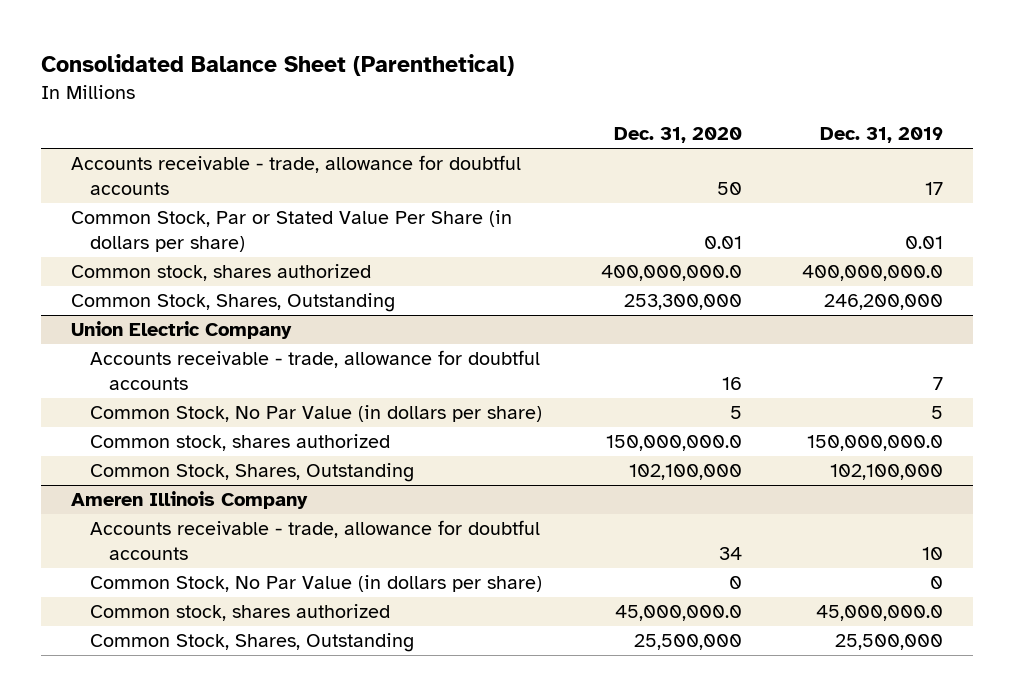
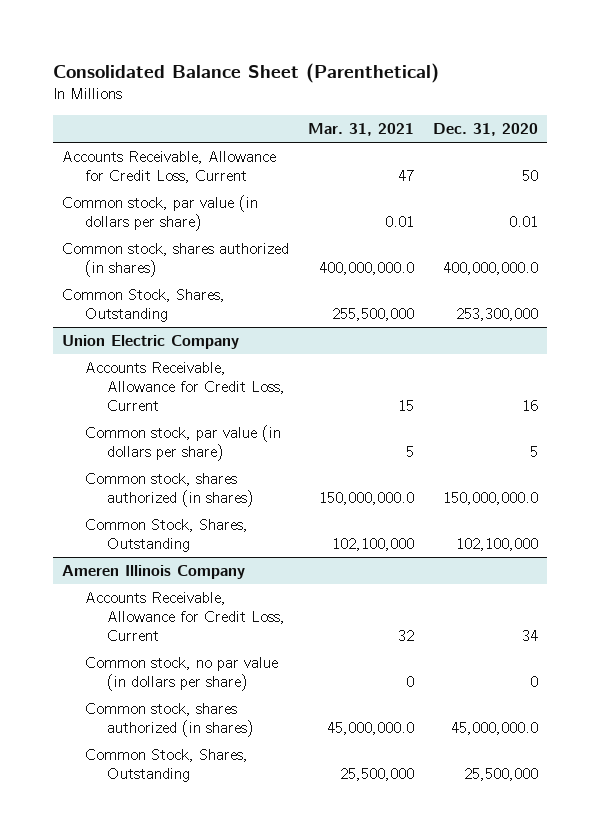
- | Dec. 31, 2020 | Dec. 31, 2019
+ | Mar. 31, 2021 | Dec. 31, 2020
- Accounts receivable - trade, allowance for doubtful accounts | 50 | 17
- Common Stock, Par or Stated Value Per Share (in dollars per share) | 0.01 | 0.01
- Common stock, shares authorized | 400,000,000.0 | 400,000,000.0
+ Accounts Receivable, Allowance for Credit Loss, Current | 47 | 50
+ Common stock, par value (in dollars per share) | 0.01 | 0.01
+ Common stock, shares authorized (in shares) | 400,000,000.0 | 400,000,000.0
@ Union Electric Company
- Accounts receivable - trade, allowance for doubtful accounts | 16 | 7
- Common Stock, No Par Value (in dollars per share) | 5 | 5
- Common stock, shares authorized | 150,000,000.0 | 150,000,000.0
+ Accounts Receivable, Allowance for Credit Loss, Current | 15 | 16
+ Common stock, par value (in dollars per share) | 5 | 5
+ Common stock, shares authorized (in shares) | 150,000,000.0 | 150,000,000.0
@ Ameren Illinois Company
- Accounts receivable - trade, allowance for doubtful accounts | 34 | 10
- Common Stock, No Par Value (in dollars per share) | 0 | 0
- Common stock, shares authorized | 45,000,000.0 | 45,000,000.0
+ Accounts Receivable, Allowance for Credit Loss, Current | 32 | 34
+ Common stock, no par value (in dollars per share) | 0 | 0
+ Common stock, shares authorized (in shares) | 45,000,000.0 | 45,000,000.0

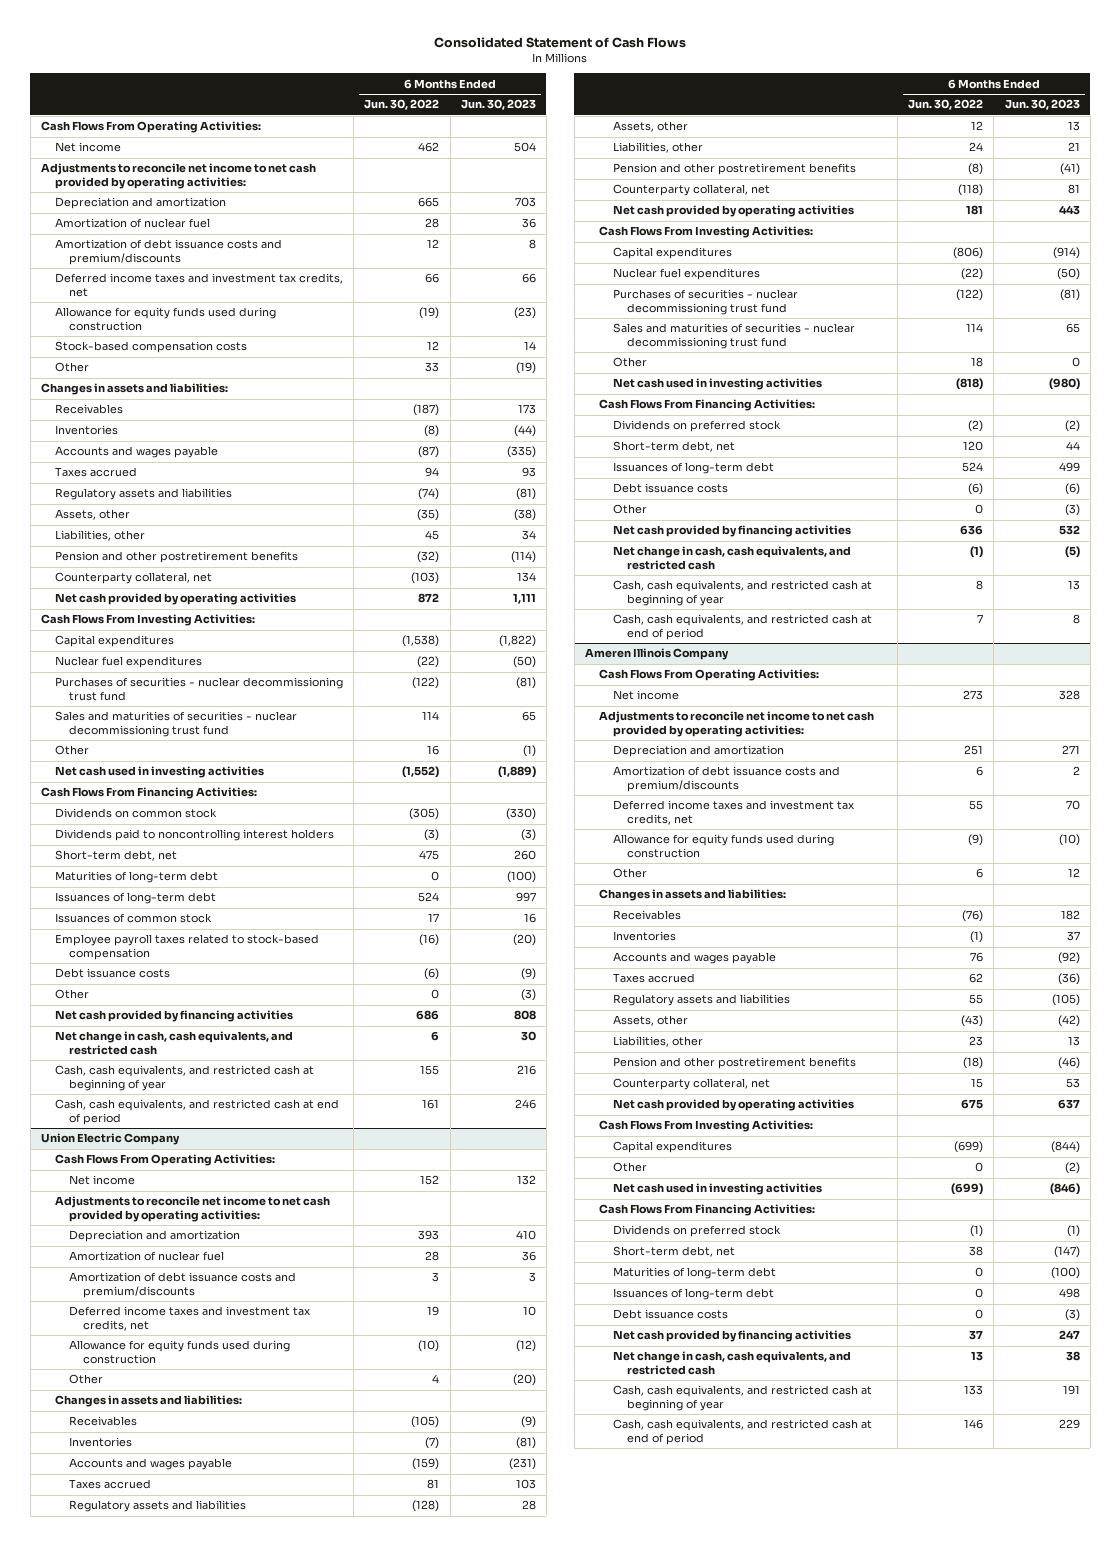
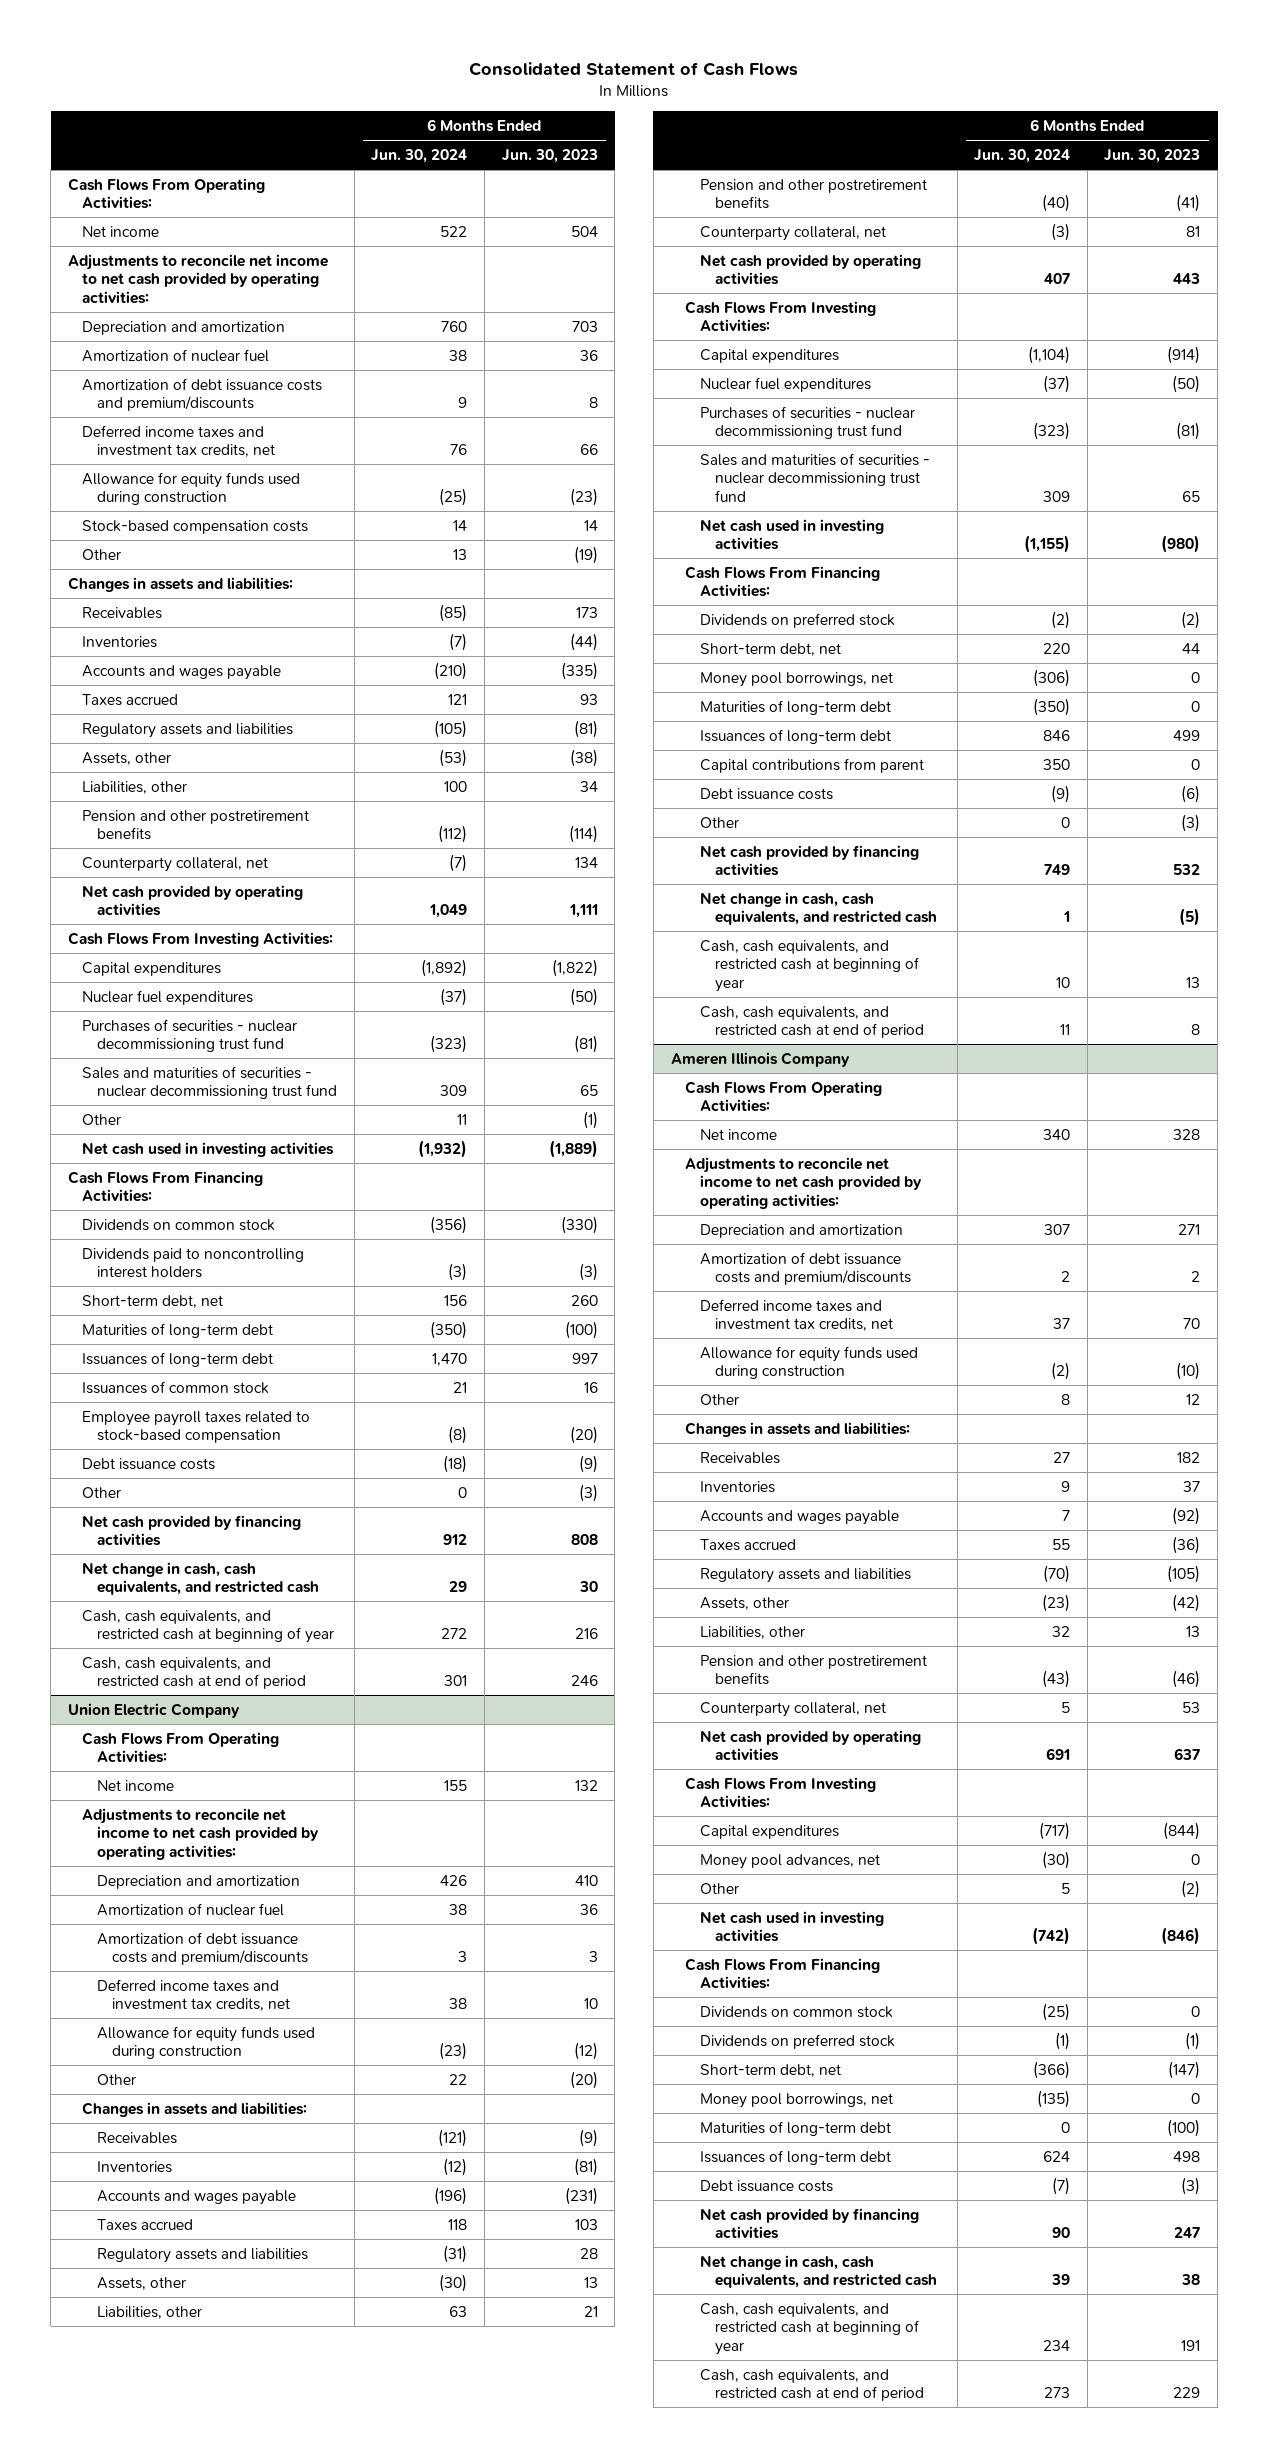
- | 6 Months Ended Jun. 30, 2022 | 6 Months Ended Jun. 30, 2023
+ | 6 Months Ended Jun. 30, 2024 | 6 Months Ended Jun. 30, 2023
@ Union Electric Company
- Other | 18 | 0
+ Money pool borrowings, net | (306) | 0
+ Maturities of long-term debt | (350) | 0
+ Capital contributions from parent | 350 | 0
@ Ameren Illinois Company
+ Money pool advances, net | (30) | 0
+ Dividends on common stock | (25) | 0
+ Money pool borrowings, net | (135) | 0

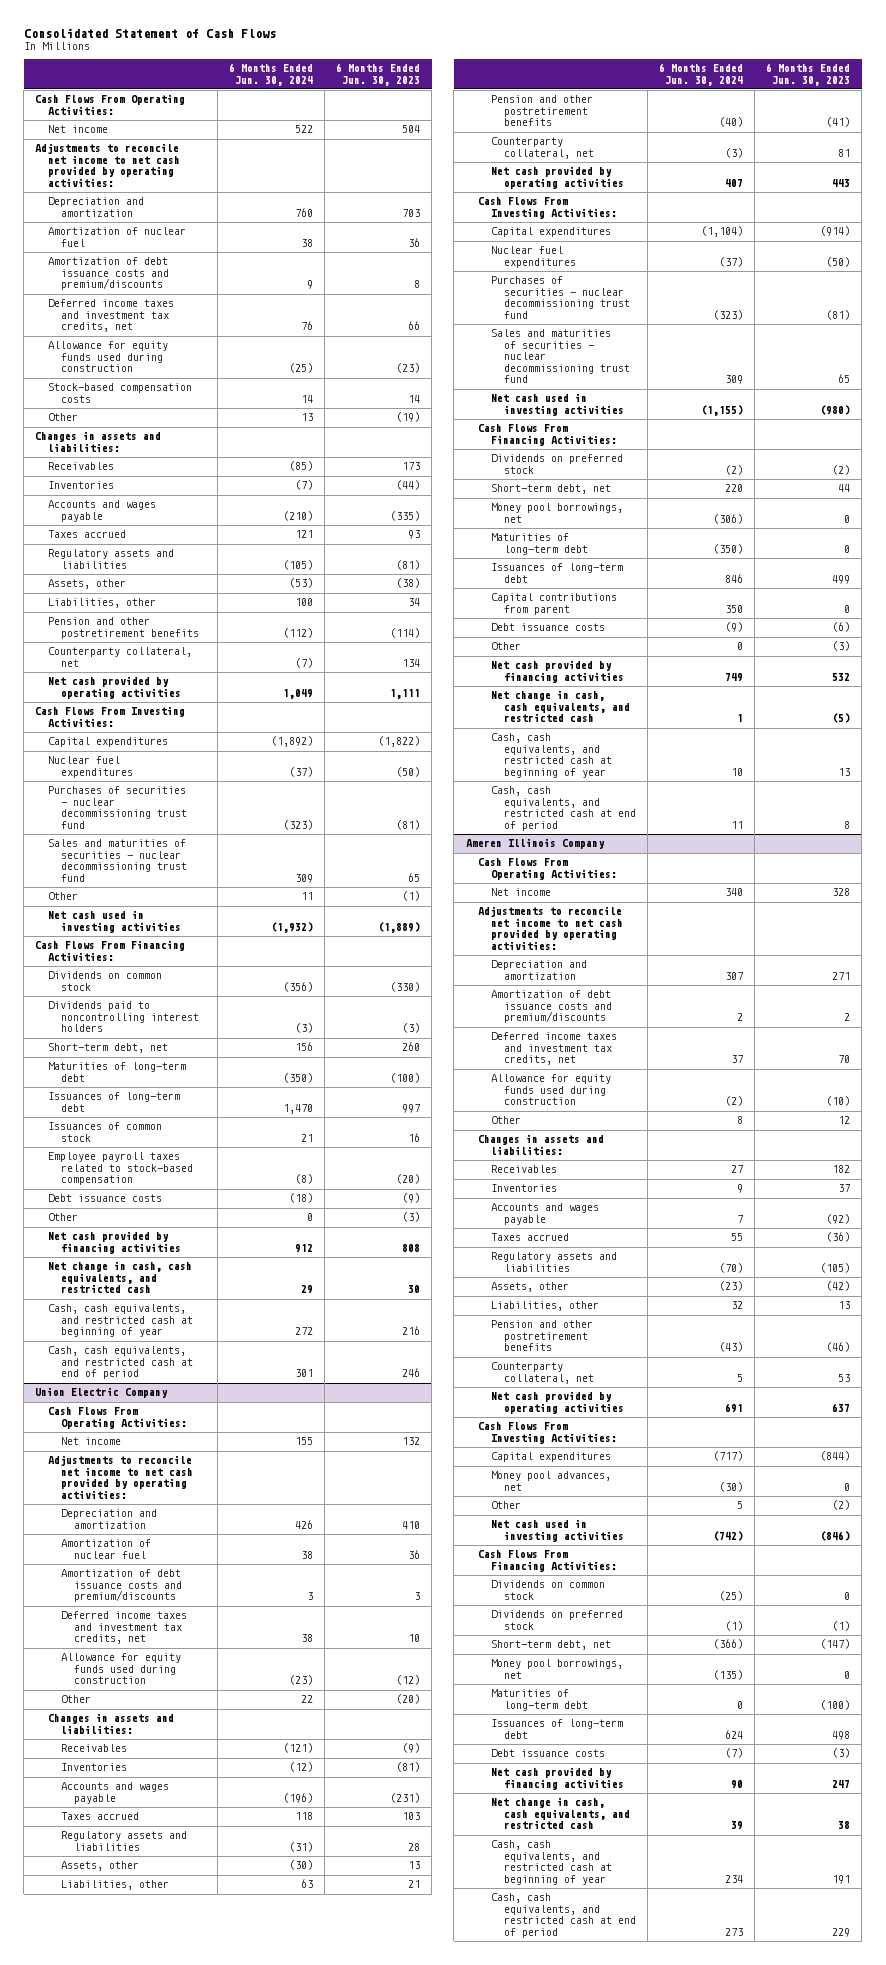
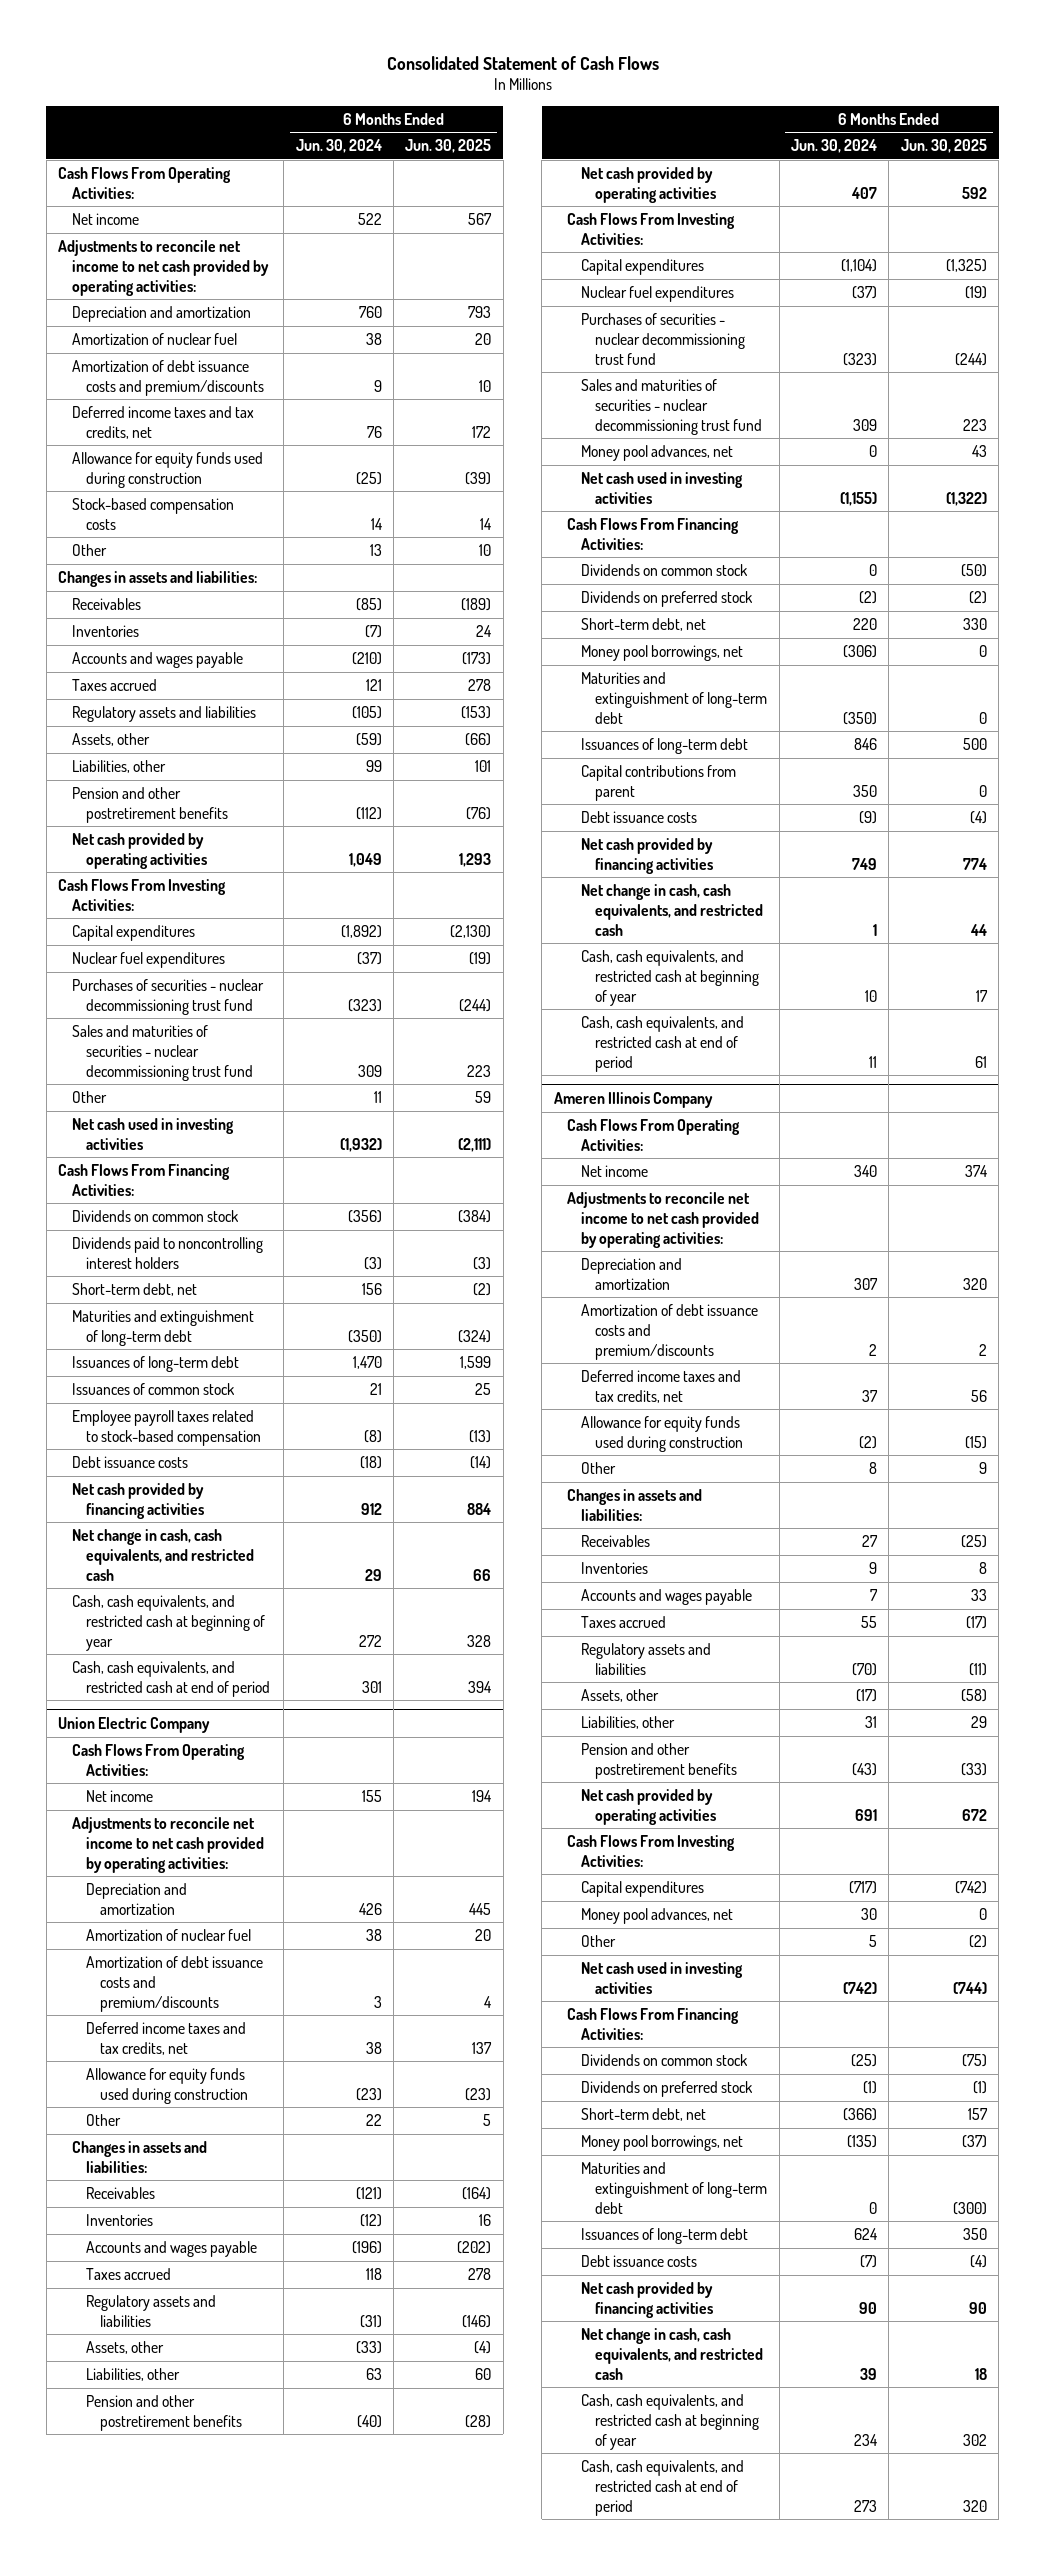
- | 6 Months Ended Jun. 30, 2024 | 6 Months Ended Jun. 30, 2023
+ | 6 Months Ended Jun. 30, 2024 | 6 Months Ended Jun. 30, 2025
- Deferred income taxes and investment tax credits, net | 76 | 66
+ Deferred income taxes and tax credits, net | 76 | 172
- Assets, other | (53) | (38)
- Liabilities, other | 100 | 34
+ Assets, other | (59) | (66)
+ Liabilities, other | 99 | 101
- Counterparty collateral, net | (7) | 134
- Maturities of long-term debt | (350) | (100)
+ Maturities and extinguishment of long-term debt | (350) | (324)
- Other | 0 | (3)
@ Union Electric Company
- Deferred income taxes and investment tax credits, net | 38 | 10
+ Deferred income taxes and tax credits, net | 38 | 137
- Assets, other | (30) | 13
+ Assets, other | (33) | (4)
- Counterparty collateral, net | (3) | 81
+ Money pool advances, net | 0 | 43
+ Dividends on common stock | 0 | (50)
- Maturities of long-term debt | (350) | 0
+ Maturities and extinguishment of long-term debt | (350) | 0
- Other | 0 | (3)
@ Ameren Illinois Company
- Deferred income taxes and investment tax credits, net | 37 | 70
+ Deferred income taxes and tax credits, net | 37 | 56
- Assets, other | (23) | (42)
- Liabilities, other | 32 | 13
+ Assets, other | (17) | (58)
+ Liabilities, other | 31 | 29
- Counterparty collateral, net | 5 | 53
- Money pool advances, net | (30) | 0
+ Money pool advances, net | 30 | 0
- Maturities of long-term debt | 0 | (100)
+ Maturities and extinguishment of long-term debt | 0 | (300)

